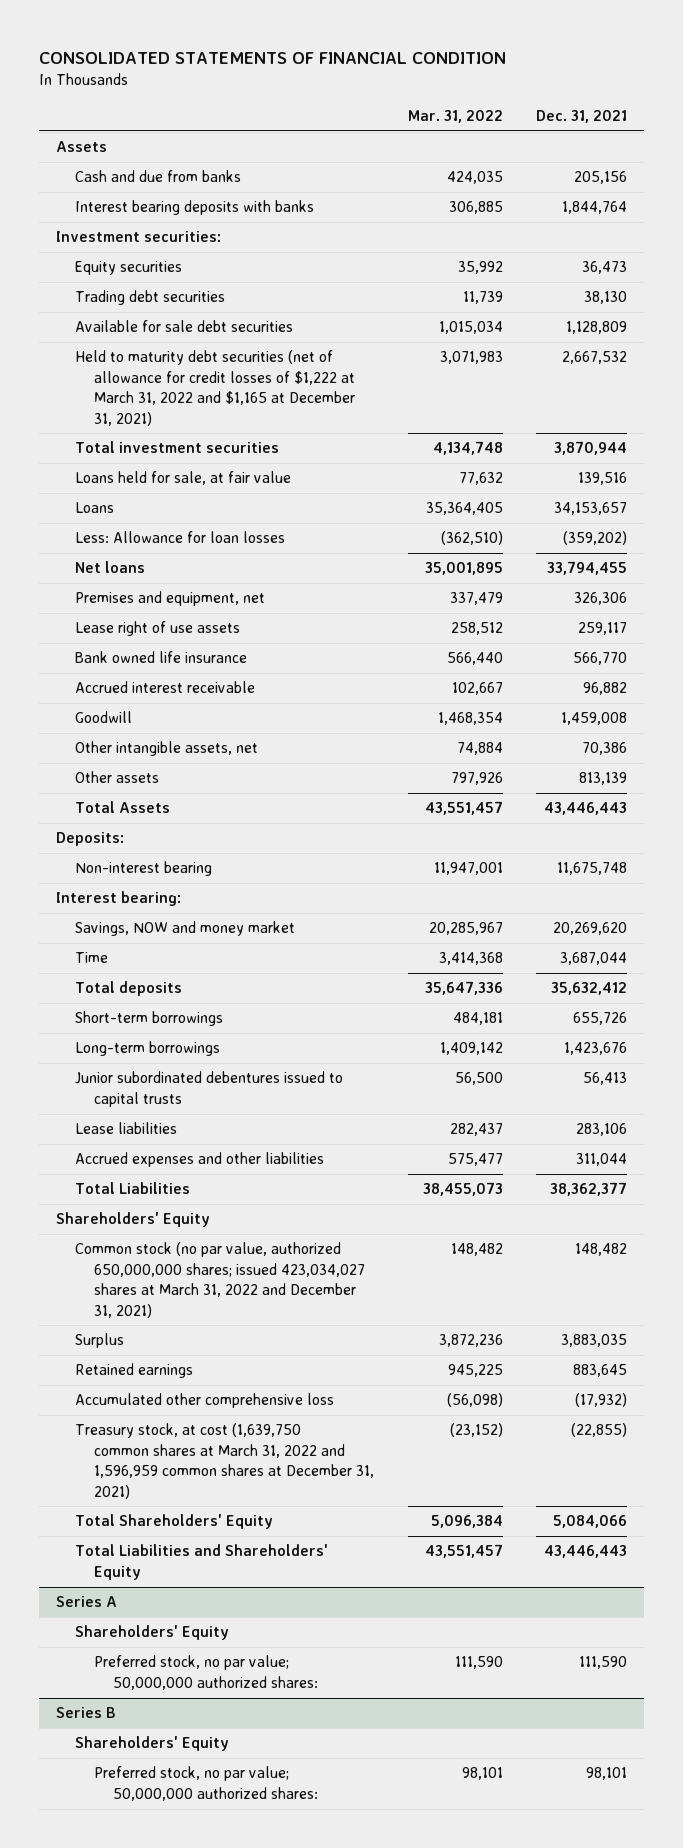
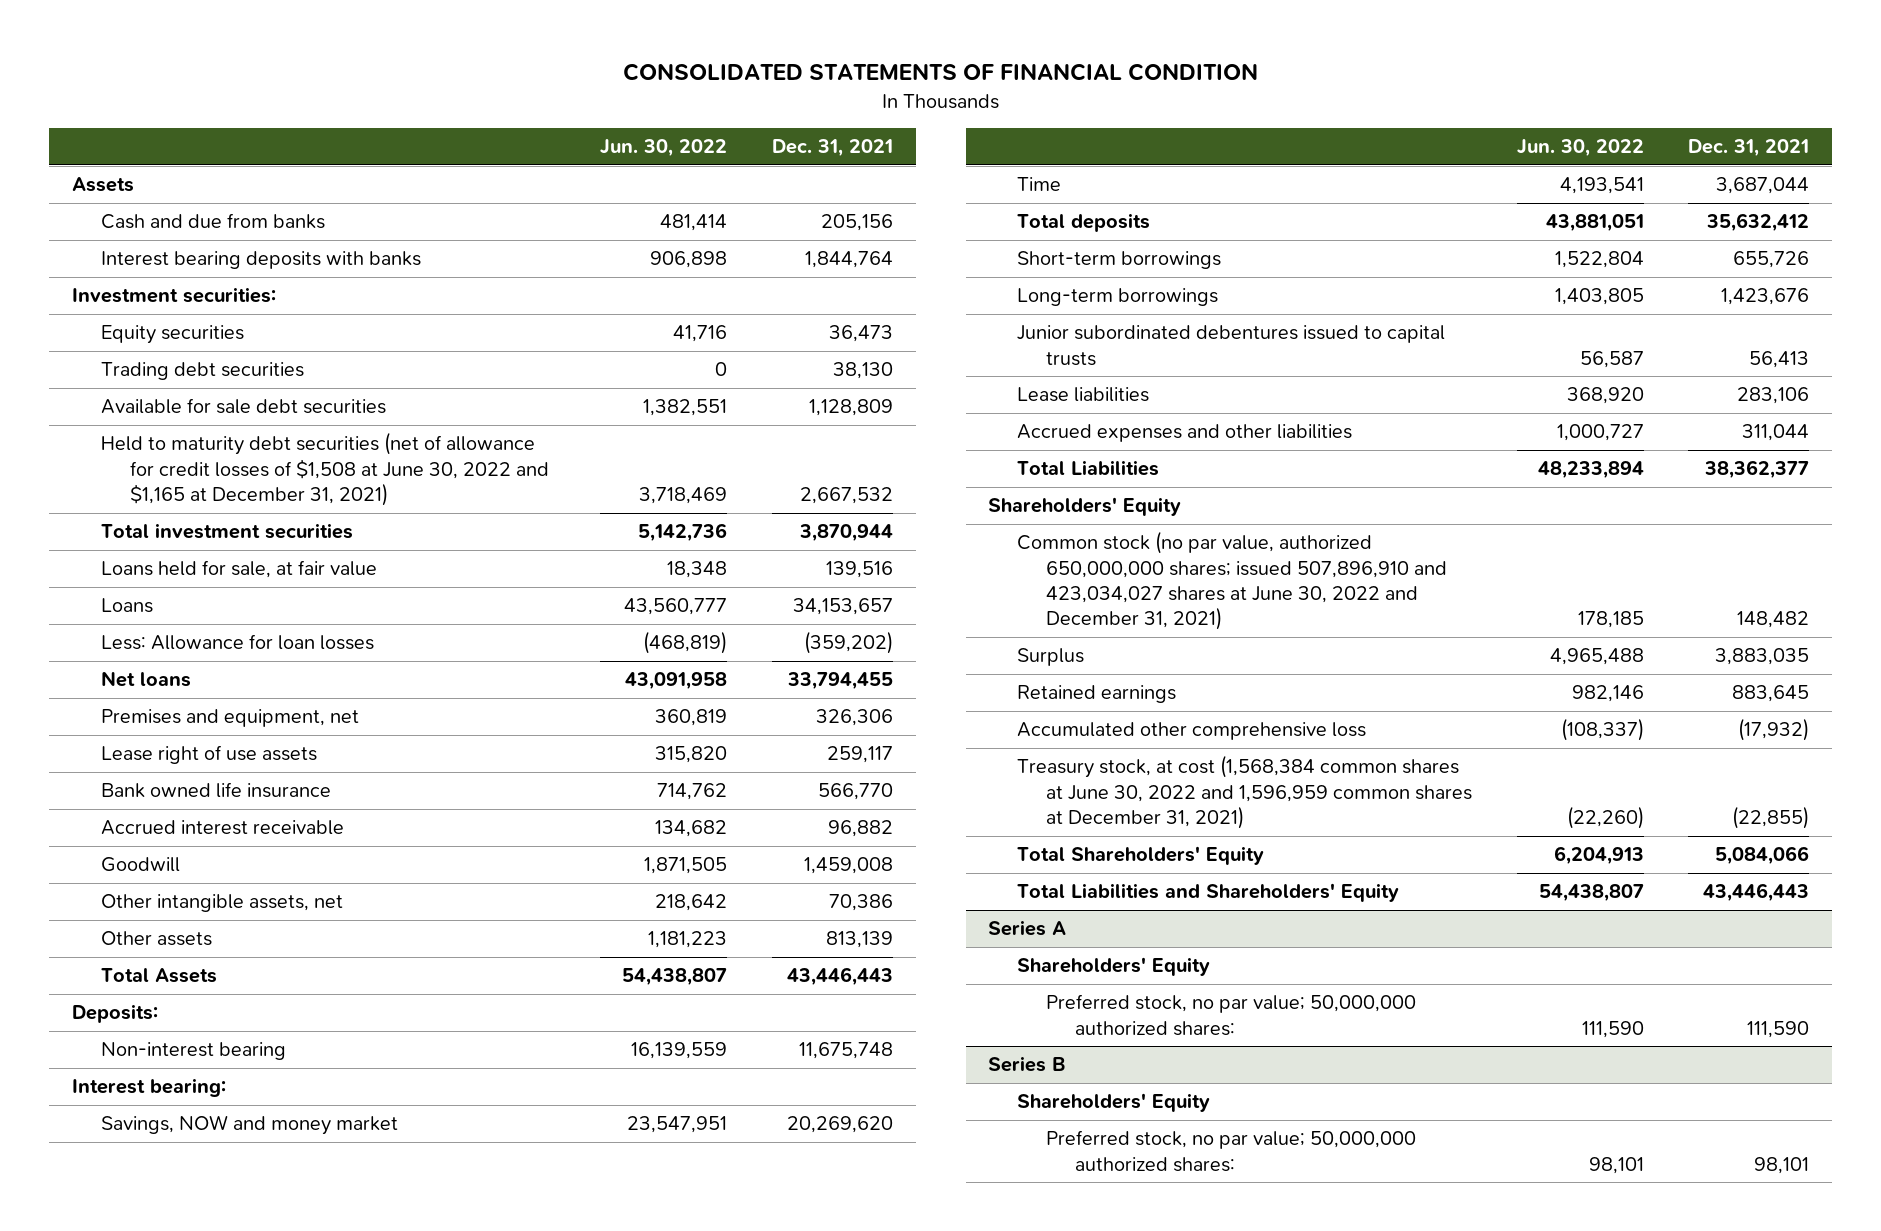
- | Mar. 31, 2022 | Dec. 31, 2021
+ | Jun. 30, 2022 | Dec. 31, 2021
- Held to maturity debt securities (net of allowance for credit losses of $1,222 at March 31, 2022 and $1,165 at December 31, 2021) | 3,071,983 | 2,667,532
+ Held to maturity debt securities (net of allowance for credit losses of $1,508 at June 30, 2022 and $1,165 at December 31, 2021) | 3,718,469 | 2,667,532
- Common stock (no par value, authorized 650,000,000 shares; issued 423,034,027 shares at March 31, 2022 and December 31, 2021) | 148,482 | 148,482
+ Common stock (no par value, authorized 650,000,000 shares; issued 507,896,910 and 423,034,027 shares at June 30, 2022 and December 31, 2021) | 178,185 | 148,482
- Treasury stock, at cost (1,639,750 common shares at March 31, 2022 and 1,596,959 common shares at December 31, 2021) | (23,152) | (22,855)
+ Treasury stock, at cost (1,568,384 common shares at June 30, 2022 and 1,596,959 common shares at December 31, 2021) | (22,260) | (22,855)

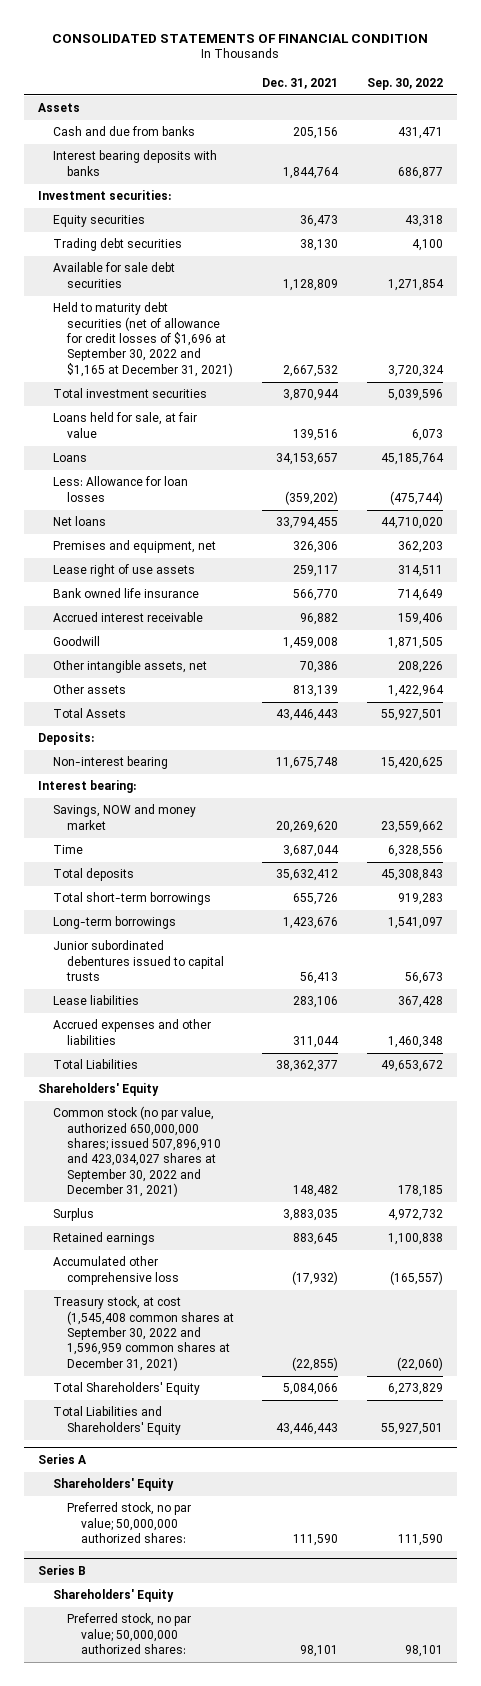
- | Jun. 30, 2022 | Dec. 31, 2021
+ | Dec. 31, 2021 | Sep. 30, 2022
- Held to maturity debt securities (net of allowance for credit losses of $1,508 at June 30, 2022 and $1,165 at December 31, 2021) | 3,718,469 | 2,667,532
+ Held to maturity debt securities (net of allowance for credit losses of $1,696 at September 30, 2022 and $1,165 at December 31, 2021) | 2,667,532 | 3,720,324
- Short-term borrowings | 1,522,804 | 655,726
+ Total short-term borrowings | 655,726 | 919,283
- Common stock (no par value, authorized 650,000,000 shares; issued 507,896,910 and 423,034,027 shares at June 30, 2022 and December 31, 2021) | 178,185 | 148,482
+ Common stock (no par value, authorized 650,000,000 shares; issued 507,896,910 and 423,034,027 shares at September 30, 2022 and December 31, 2021) | 148,482 | 178,185
- Treasury stock, at cost (1,568,384 common shares at June 30, 2022 and 1,596,959 common shares at December 31, 2021) | (22,260) | (22,855)
+ Treasury stock, at cost (1,545,408 common shares at September 30, 2022 and 1,596,959 common shares at December 31, 2021) | (22,855) | (22,060)

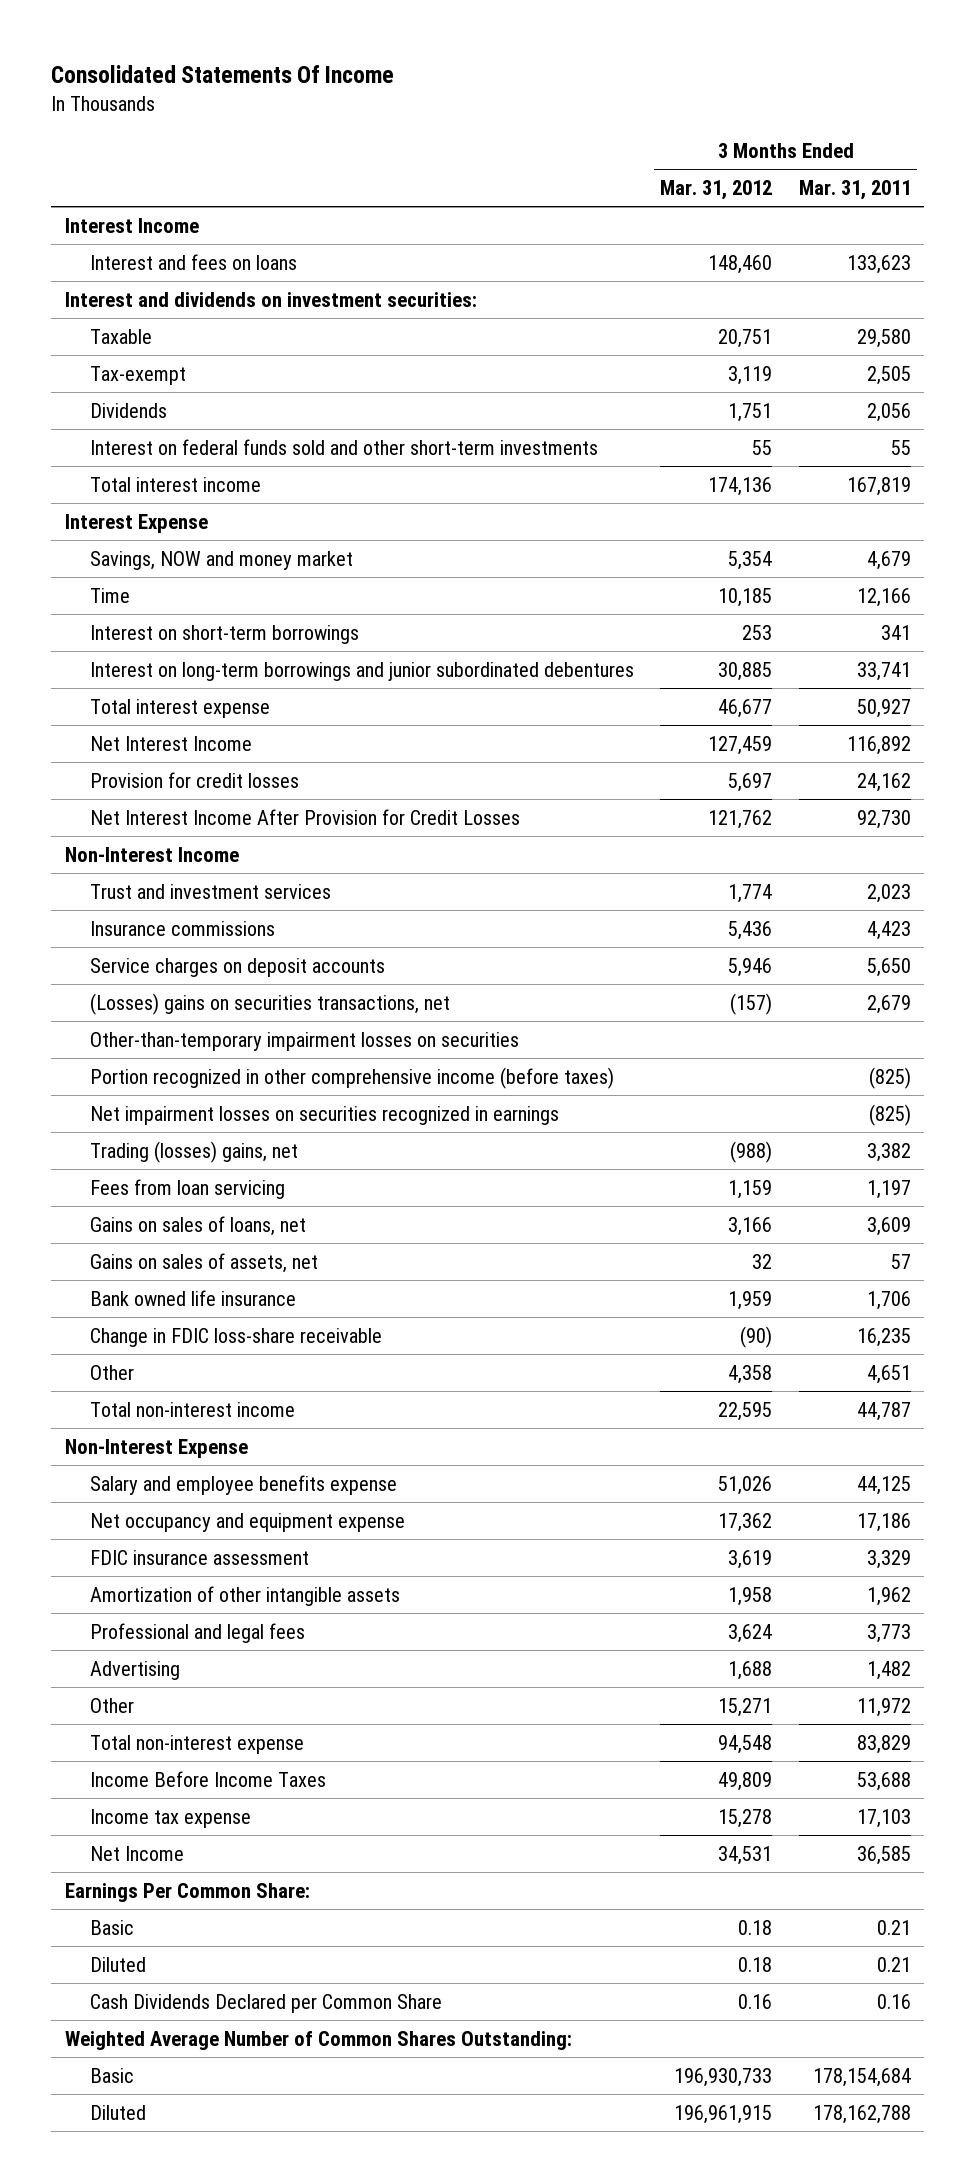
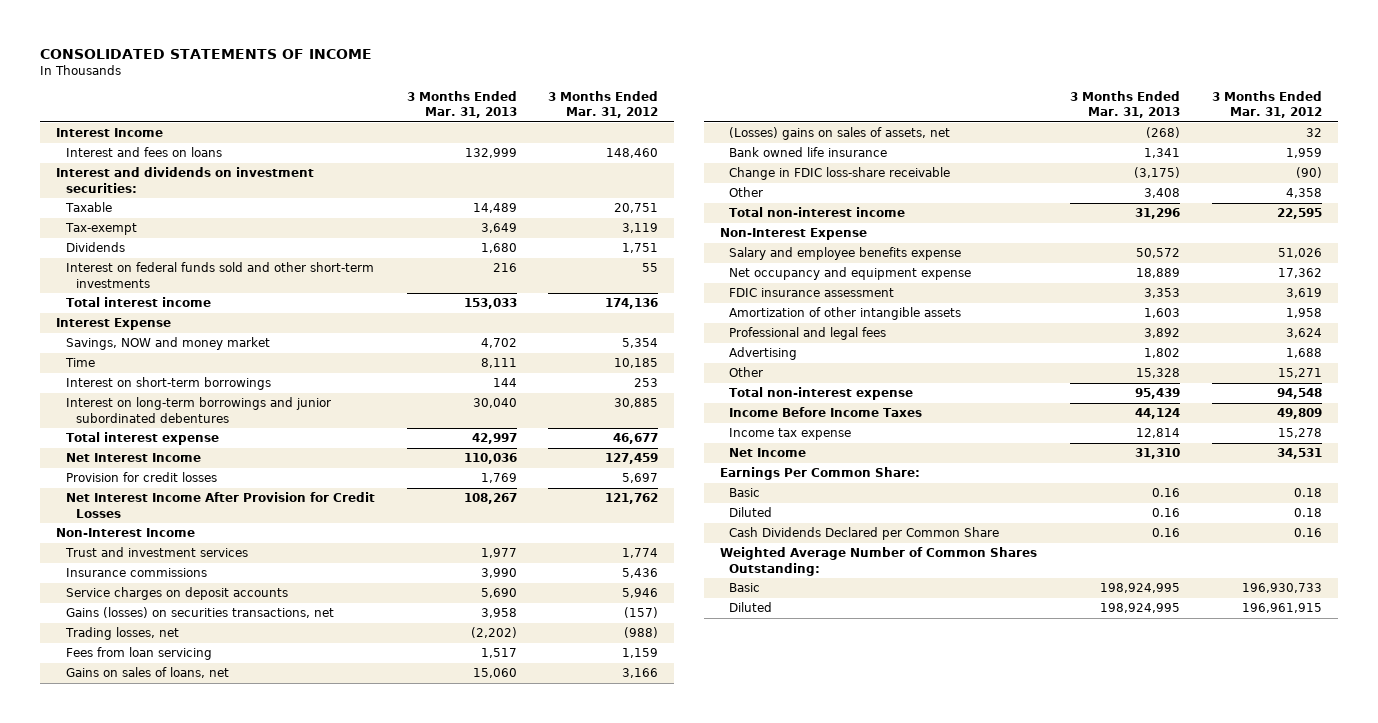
- Consolidated Statements Of Income
+ CONSOLIDATED STATEMENTS OF INCOME
- | 3 Months Ended Mar. 31, 2012 | 3 Months Ended Mar. 31, 2011
+ | 3 Months Ended Mar. 31, 2013 | 3 Months Ended Mar. 31, 2012
- (Losses) gains on securities transactions, net | (157) | 2,679
- Other-than-temporary impairment losses on securities
- Portion recognized in other comprehensive income (before taxes) | | (825)
- Net impairment losses on securities recognized in earnings | | (825)
- Trading (losses) gains, net | (988) | 3,382
+ Gains (losses) on securities transactions, net | 3,958 | (157)
+ Trading losses, net | (2,202) | (988)
- Gains on sales of assets, net | 32 | 57
+ (Losses) gains on sales of assets, net | (268) | 32

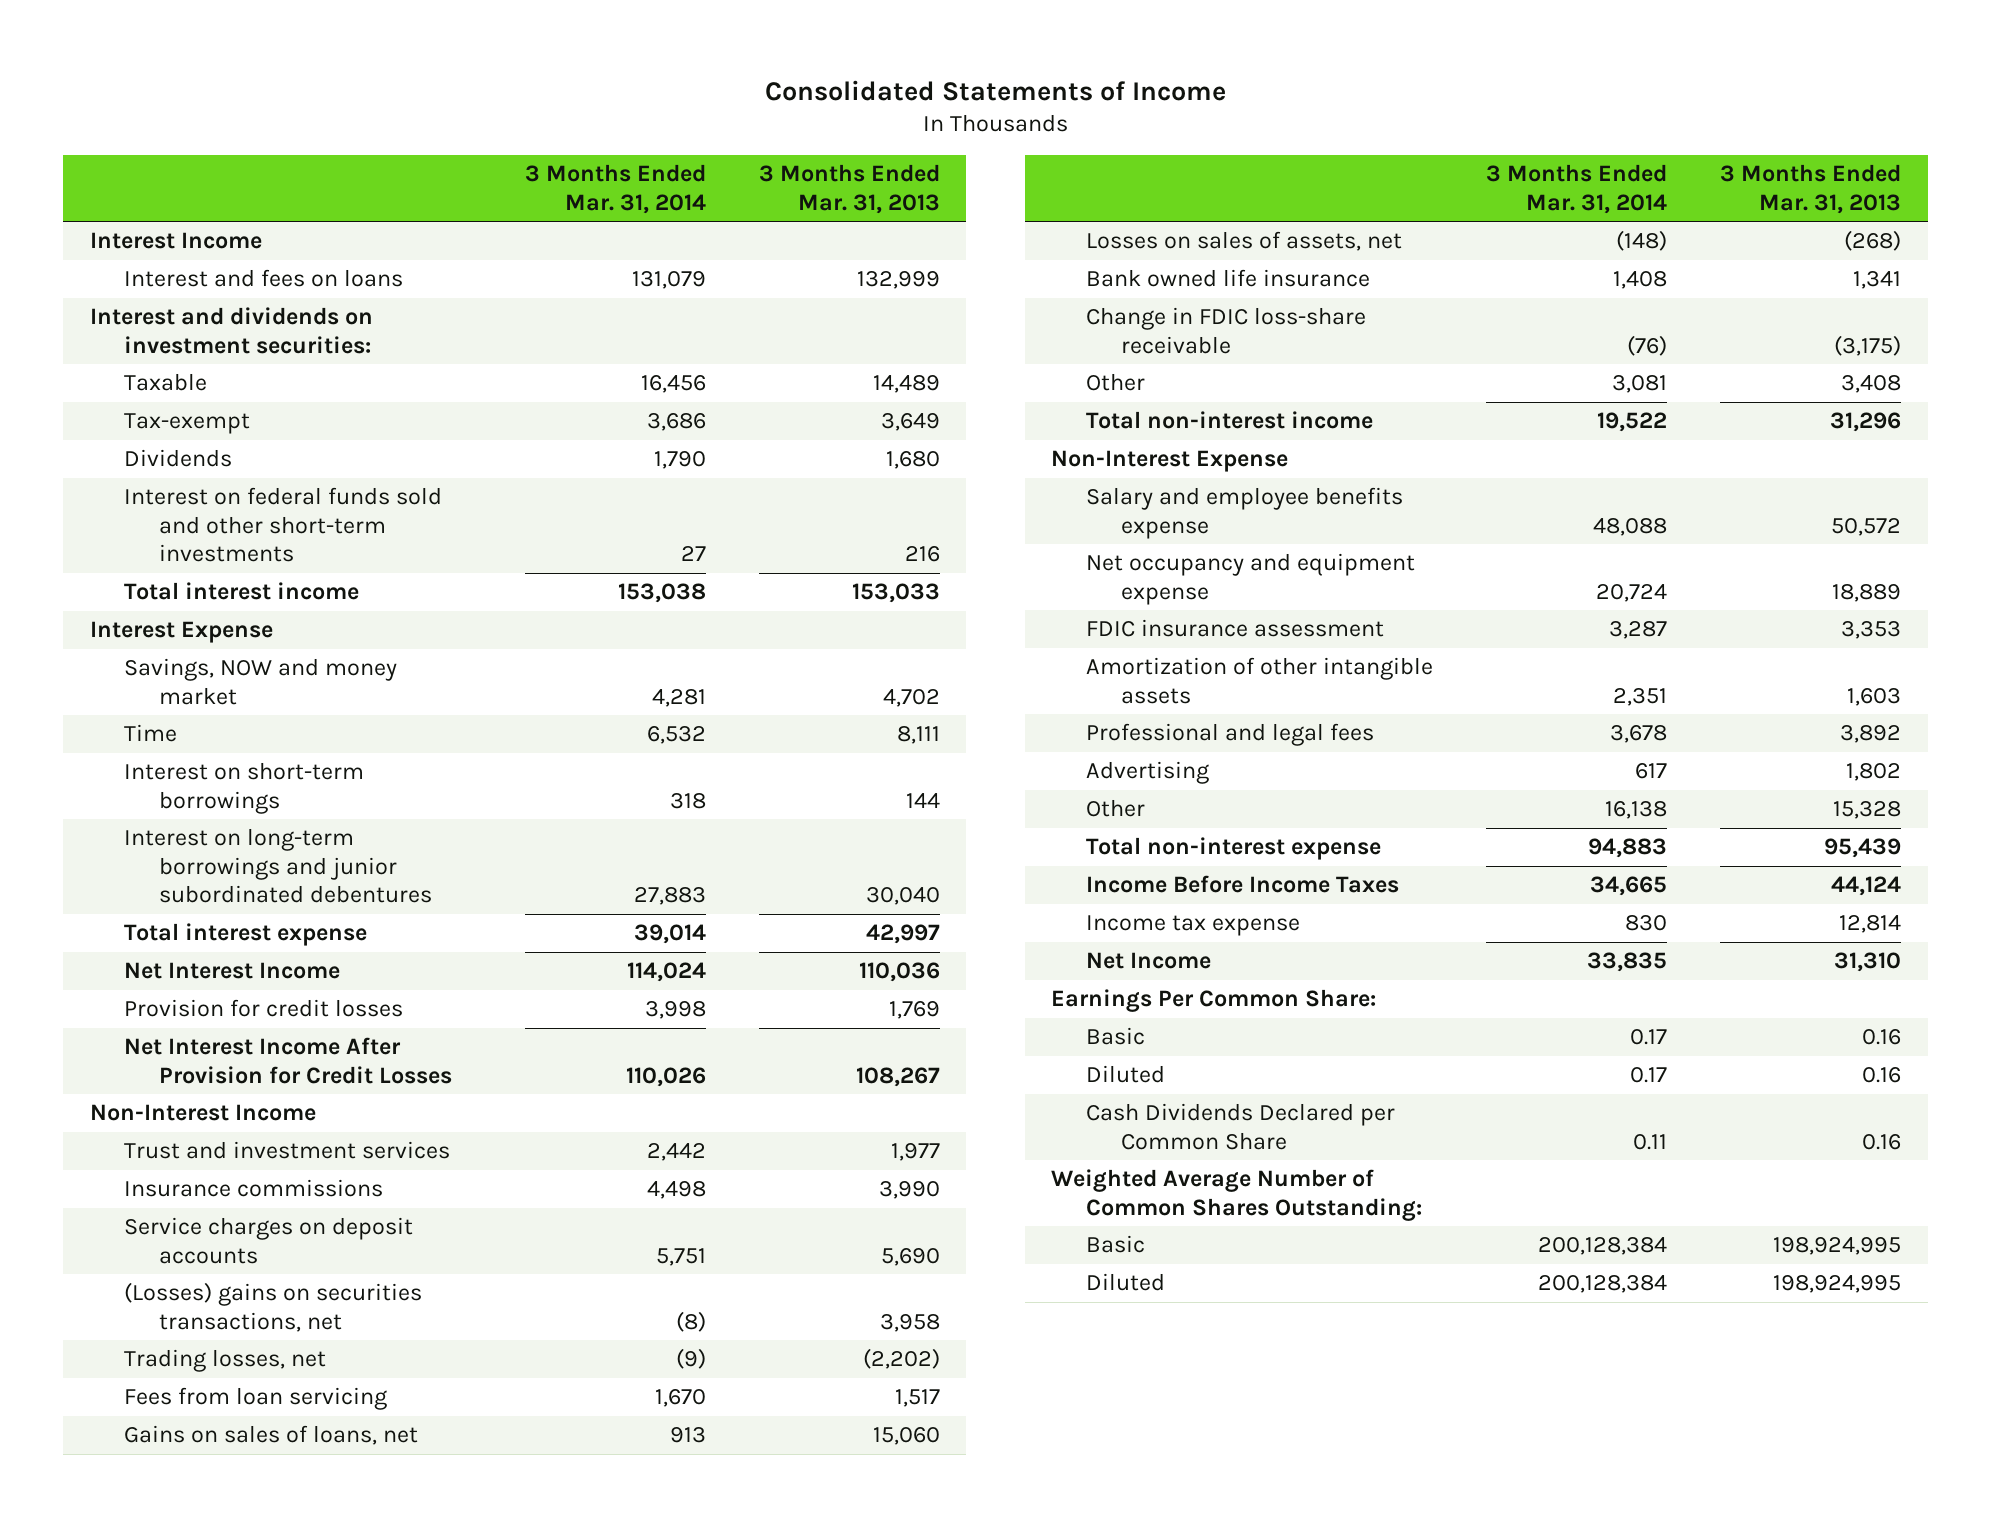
- CONSOLIDATED STATEMENTS OF INCOME
+ Consolidated Statements of Income
- | 3 Months Ended Mar. 31, 2013 | 3 Months Ended Mar. 31, 2012
+ | 3 Months Ended Mar. 31, 2014 | 3 Months Ended Mar. 31, 2013
- Gains (losses) on securities transactions, net | 3,958 | (157)
+ (Losses) gains on securities transactions, net | (8) | 3,958
- (Losses) gains on sales of assets, net | (268) | 32
+ Losses on sales of assets, net | (148) | (268)

